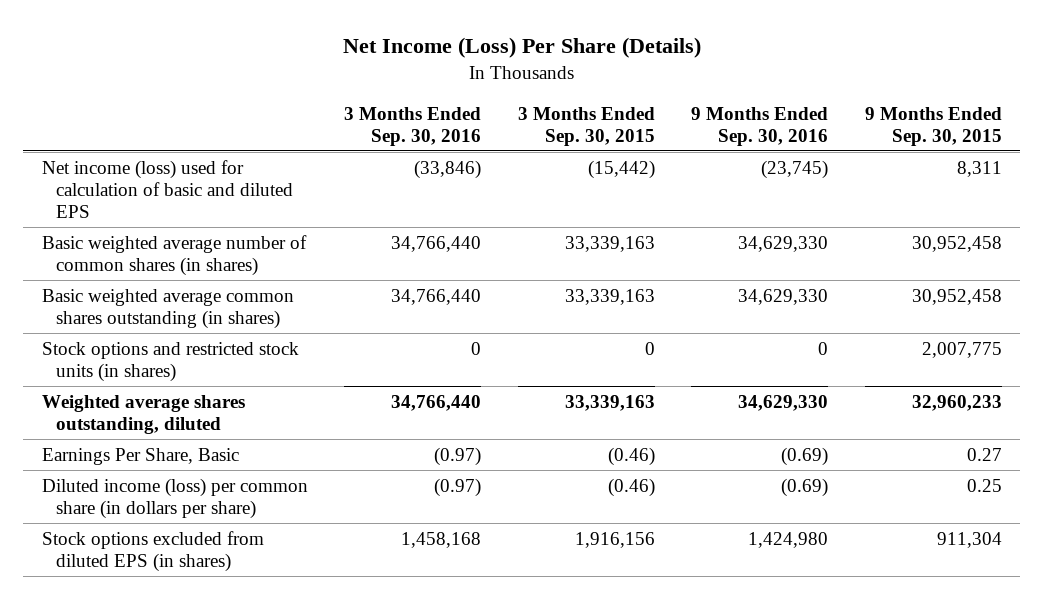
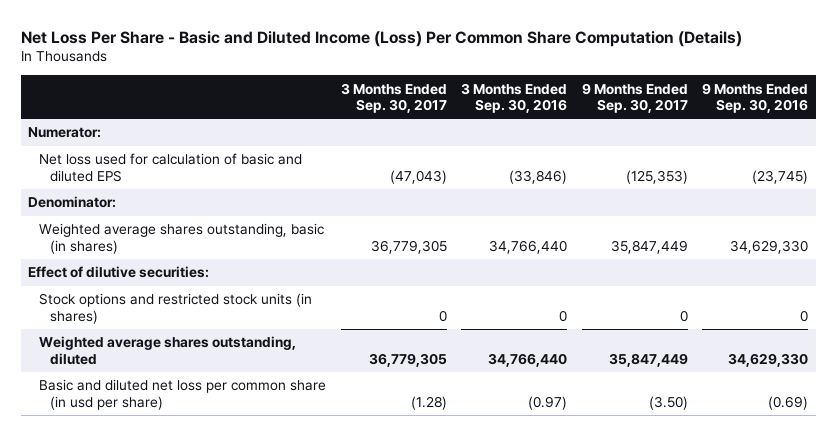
- Net Income (Loss) Per Share (Details)
+ Net Loss Per Share - Basic and Diluted Income (Loss) Per Common Share Computation (Details)
- | 3 Months Ended Sep. 30, 2016 | 3 Months Ended Sep. 30, 2015 | 9 Months Ended Sep. 30, 2016 | 9 Months Ended Sep. 30, 2015
+ | 3 Months Ended Sep. 30, 2017 | 3 Months Ended Sep. 30, 2016 | 9 Months Ended Sep. 30, 2017 | 9 Months Ended Sep. 30, 2016
- Net income (loss) used for calculation of basic and diluted EPS | (33,846) | (15,442) | (23,745) | 8,311
- Basic weighted average number of common shares (in shares) | 34,766,440 | 33,339,163 | 34,629,330 | 30,952,458
- Basic weighted average common shares outstanding (in shares) | 34,766,440 | 33,339,163 | 34,629,330 | 30,952,458
+ Numerator:
+ Net loss used for calculation of basic and diluted EPS | (47,043) | (33,846) | (125,353) | (23,745)
+ Denominator:
+ Weighted average shares outstanding, basic (in shares) | 36,779,305 | 34,766,440 | 35,847,449 | 34,629,330
+ Effect of dilutive securities:
- Earnings Per Share, Basic | (0.97) | (0.46) | (0.69) | 0.27
- Diluted income (loss) per common share (in dollars per share) | (0.97) | (0.46) | (0.69) | 0.25
- Stock options excluded from diluted EPS (in shares) | 1,458,168 | 1,916,156 | 1,424,980 | 911,304
+ Basic and diluted net loss per common share (in usd per share) | (1.28) | (0.97) | (3.50) | (0.69)

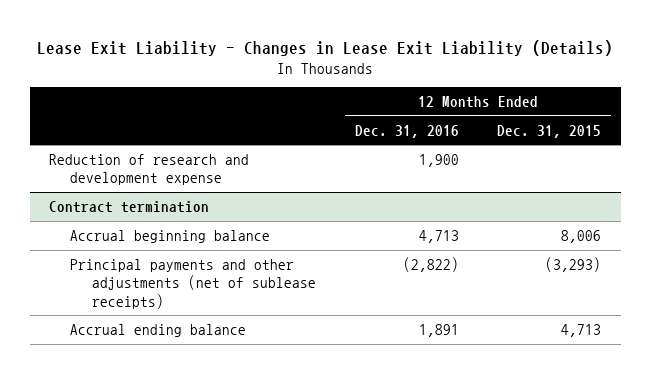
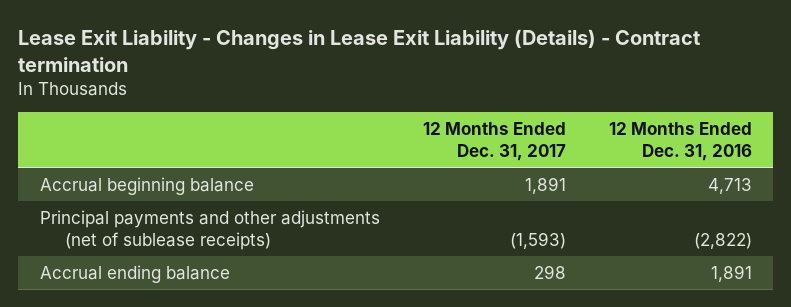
- Lease Exit Liability - Changes in Lease Exit Liability (Details)
+ Lease Exit Liability - Changes in Lease Exit Liability (Details) - Contract termination
- | 12 Months Ended Dec. 31, 2016 | 12 Months Ended Dec. 31, 2015
+ | 12 Months Ended Dec. 31, 2017 | 12 Months Ended Dec. 31, 2016
- Reduction of research and development expense | 1,900 |
- Contract termination

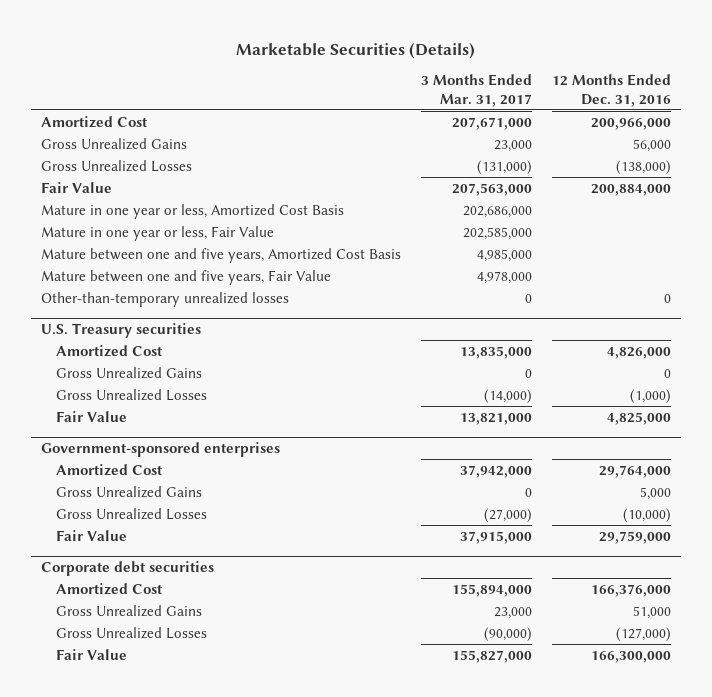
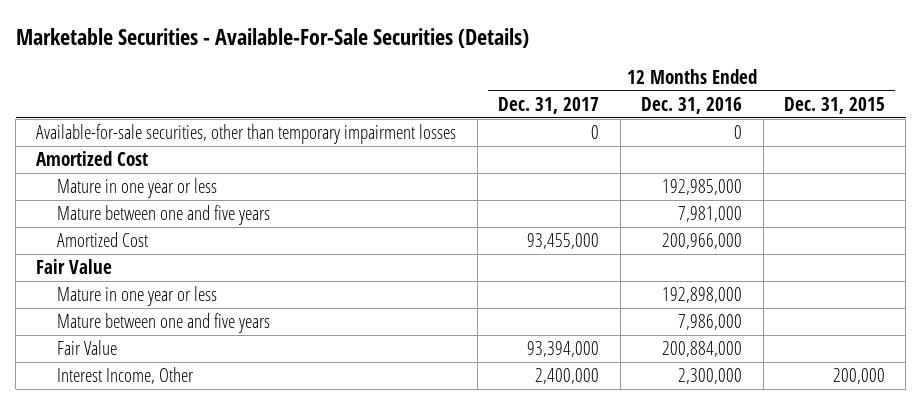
- Marketable Securities (Details)
+ Marketable Securities - Available-For-Sale Securities (Details)
- | 3 Months Ended Mar. 31, 2017 | 12 Months Ended Dec. 31, 2016
+ | 12 Months Ended Dec. 31, 2017 | 12 Months Ended Dec. 31, 2016 | 12 Months Ended Dec. 31, 2015
+ Available-for-sale securities, other than temporary impairment losses | 0 | 0 |
+ Amortized Cost
+ Mature in one year or less | | 192,985,000 |
+ Mature between one and five years | | 7,981,000 |
- Gross Unrealized Gains | 23,000 | 56,000
- Gross Unrealized Losses | (131,000) | (138,000)
+ Fair Value
+ Mature in one year or less | | 192,898,000 |
+ Mature between one and five years | | 7,986,000 |
- Mature in one year or less, Amortized Cost Basis | 202,686,000 |
- Mature in one year or less, Fair Value | 202,585,000 |
- Mature between one and five years, Amortized Cost Basis | 4,985,000 |
- Mature between one and five years, Fair Value | 4,978,000 |
- Other-than-temporary unrealized losses | 0 | 0
- U.S. Treasury securities
- Amortized Cost | 13,835,000 | 4,826,000
- Gross Unrealized Gains | 0 | 0
- Gross Unrealized Losses | (14,000) | (1,000)
- Fair Value | 13,821,000 | 4,825,000
- Government-sponsored enterprises
- Amortized Cost | 37,942,000 | 29,764,000
- Gross Unrealized Gains | 0 | 5,000
- Gross Unrealized Losses | (27,000) | (10,000)
- Fair Value | 37,915,000 | 29,759,000
- Corporate debt securities
- Amortized Cost | 155,894,000 | 166,376,000
- Gross Unrealized Gains | 23,000 | 51,000
- Gross Unrealized Losses | (90,000) | (127,000)
- Fair Value | 155,827,000 | 166,300,000
+ Interest Income, Other | 2,400,000 | 2,300,000 | 200,000

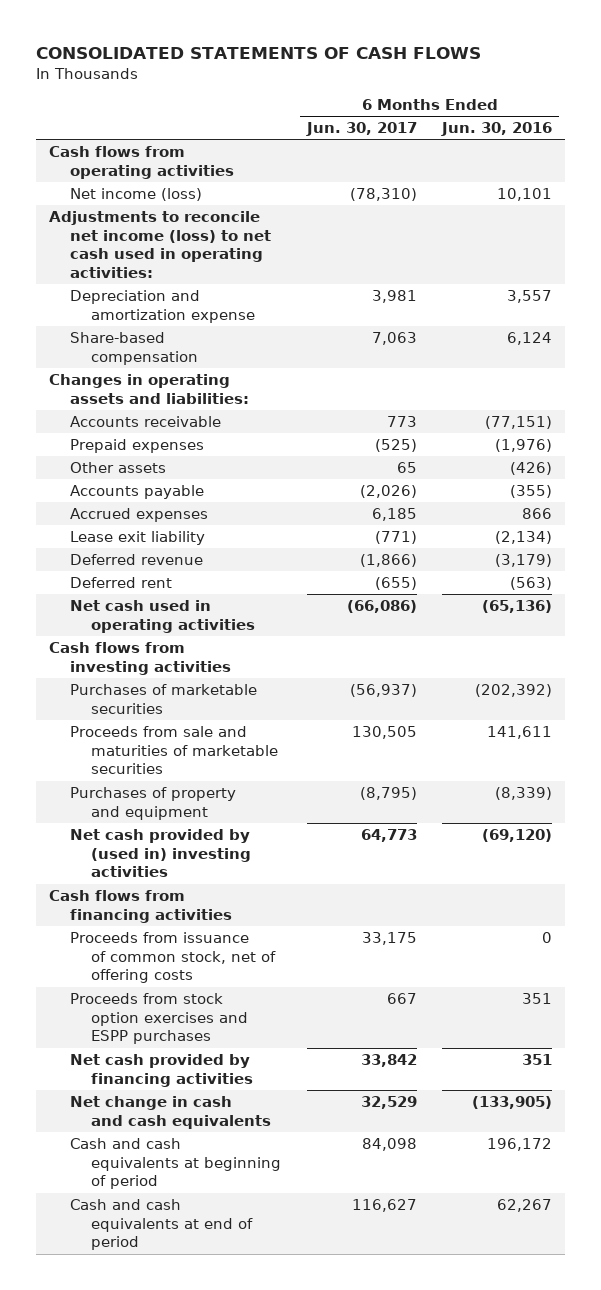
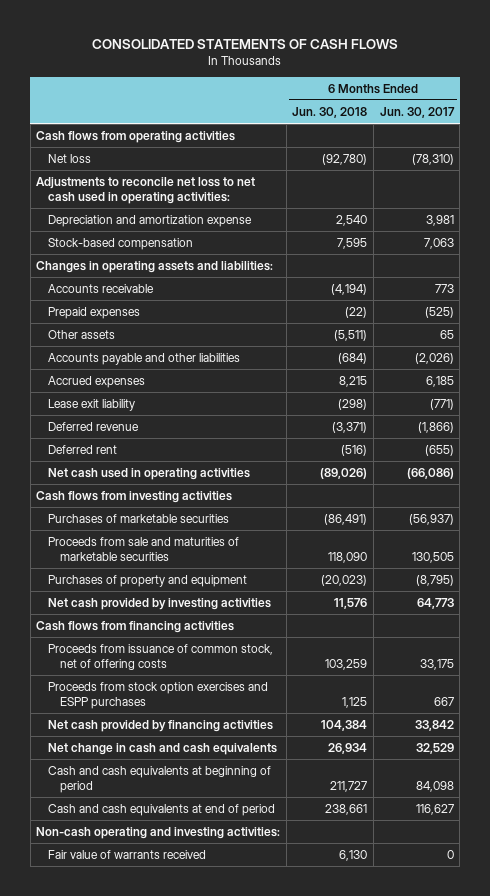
- | 6 Months Ended Jun. 30, 2017 | 6 Months Ended Jun. 30, 2016
+ | 6 Months Ended Jun. 30, 2018 | 6 Months Ended Jun. 30, 2017
- Net income (loss) | (78,310) | 10,101
- Adjustments to reconcile net income (loss) to net cash used in operating activities:
+ Net loss | (92,780) | (78,310)
+ Adjustments to reconcile net loss to net cash used in operating activities:
- Share-based compensation | 7,063 | 6,124
+ Stock-based compensation | 7,595 | 7,063
- Accounts payable | (2,026) | (355)
+ Accounts payable and other liabilities | (684) | (2,026)
- Net cash provided by (used in) investing activities | 64,773 | (69,120)
+ Net cash provided by investing activities | 11,576 | 64,773
+ Non-cash operating and investing activities:
+ Fair value of warrants received | 6,130 | 0

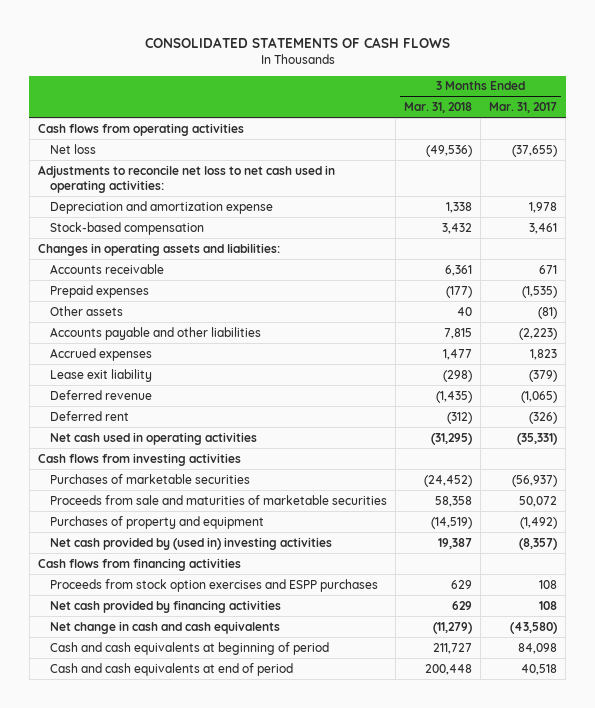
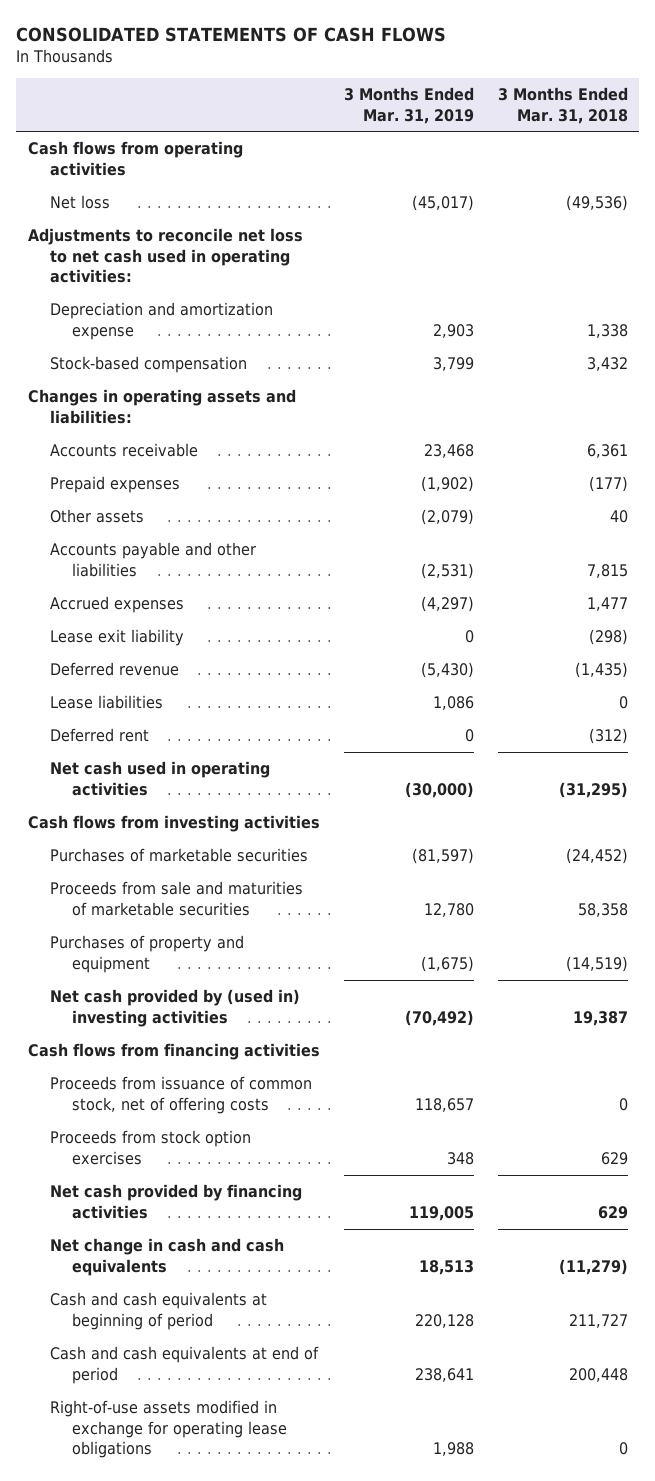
- | 3 Months Ended Mar. 31, 2018 | 3 Months Ended Mar. 31, 2017
+ | 3 Months Ended Mar. 31, 2019 | 3 Months Ended Mar. 31, 2018
+ Lease liabilities | 1,086 | 0
- Proceeds from stock option exercises and ESPP purchases | 629 | 108
+ Proceeds from issuance of common stock, net of offering costs | 118,657 | 0
+ Proceeds from stock option exercises | 348 | 629
+ Right-of-use assets modified in exchange for operating lease obligations | 1,988 | 0

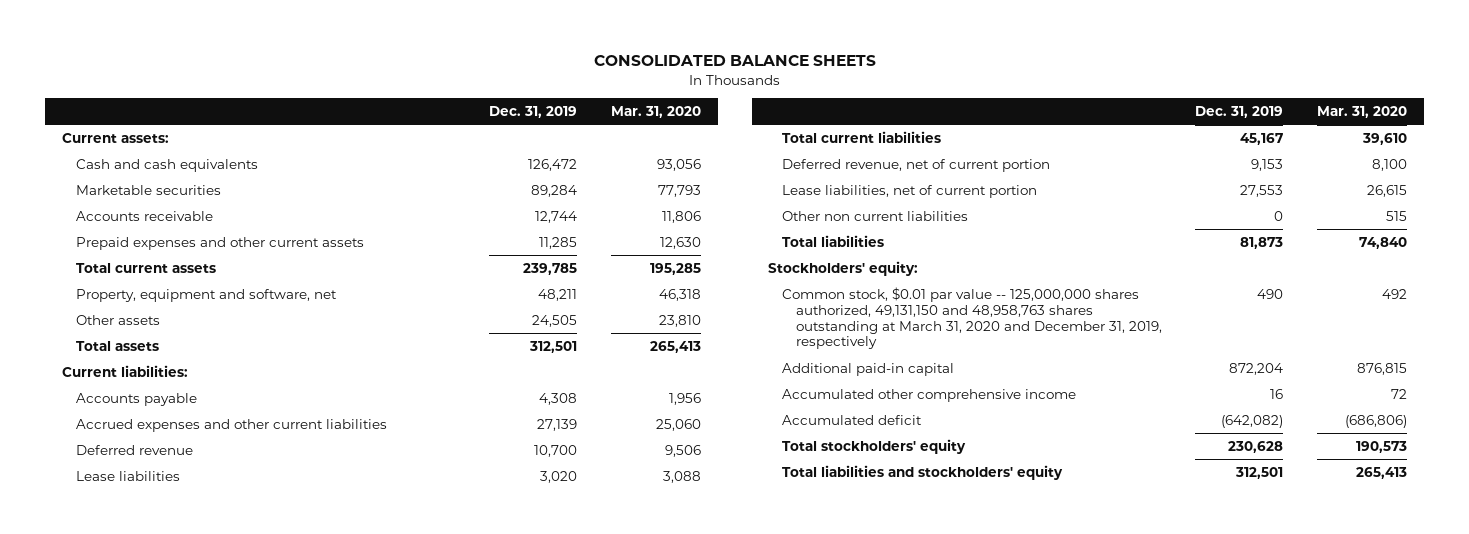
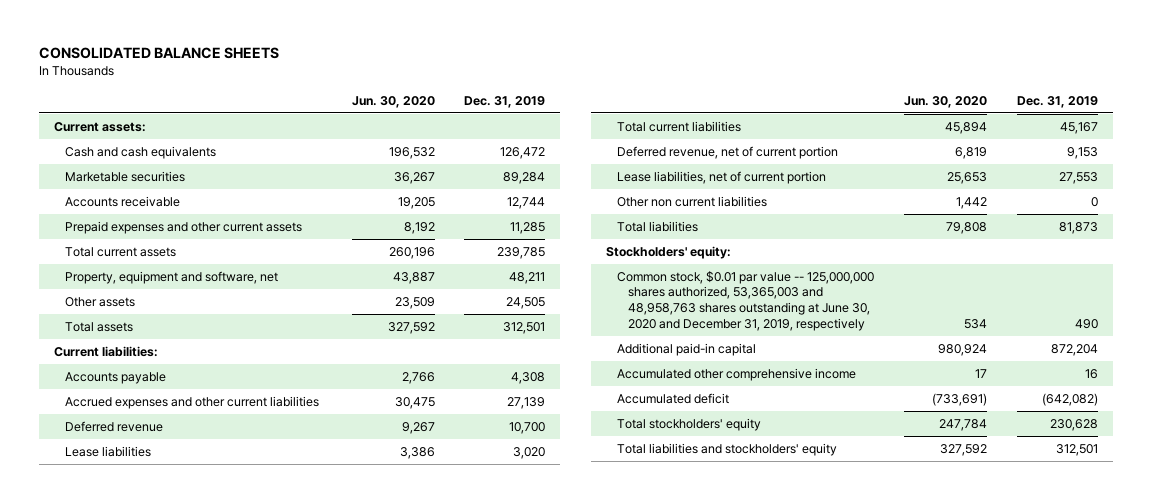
- | Dec. 31, 2019 | Mar. 31, 2020
+ | Jun. 30, 2020 | Dec. 31, 2019
- Common stock, $0.01 par value -- 125,000,000 shares authorized, 49,131,150 and 48,958,763 shares outstanding at March 31, 2020 and December 31, 2019, respectively | 490 | 492
+ Common stock, $0.01 par value -- 125,000,000 shares authorized, 53,365,003 and 48,958,763 shares outstanding at June 30, 2020 and December 31, 2019, respectively | 534 | 490

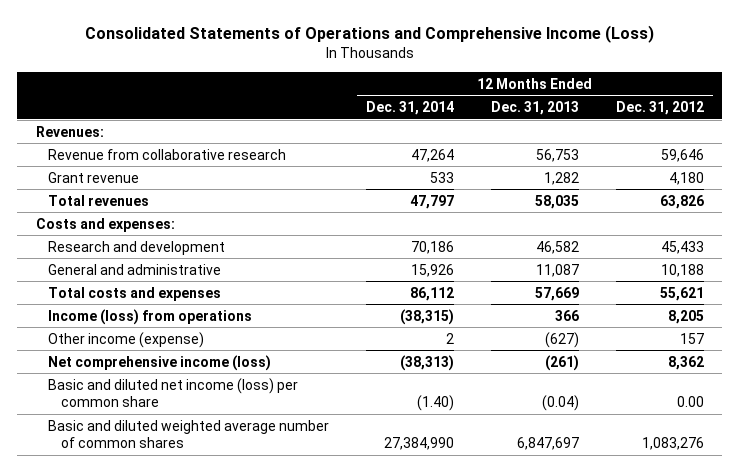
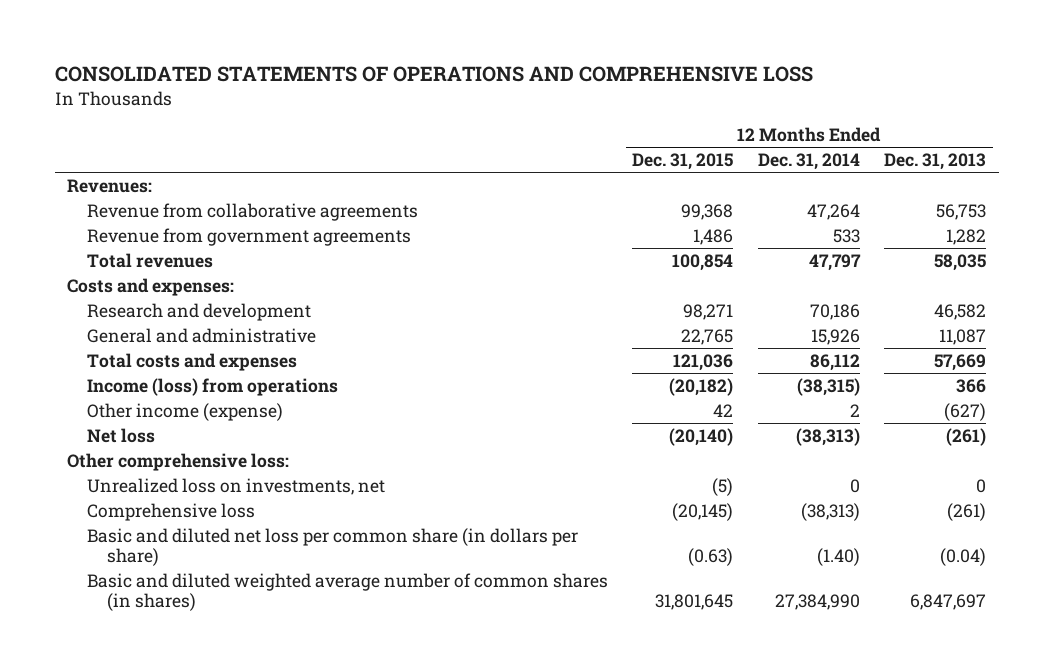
- Consolidated Statements of Operations and Comprehensive Income (Loss)
+ CONSOLIDATED STATEMENTS OF OPERATIONS AND COMPREHENSIVE LOSS
- | 12 Months Ended Dec. 31, 2014 | 12 Months Ended Dec. 31, 2013 | 12 Months Ended Dec. 31, 2012
+ | 12 Months Ended Dec. 31, 2015 | 12 Months Ended Dec. 31, 2014 | 12 Months Ended Dec. 31, 2013
- Revenue from collaborative research | 47,264 | 56,753 | 59,646
- Grant revenue | 533 | 1,282 | 4,180
+ Revenue from collaborative agreements | 99,368 | 47,264 | 56,753
+ Revenue from government agreements | 1,486 | 533 | 1,282
- Net comprehensive income (loss) | (38,313) | (261) | 8,362
- Basic and diluted net income (loss) per common share | (1.40) | (0.04) | 0.00
- Basic and diluted weighted average number of common shares | 27,384,990 | 6,847,697 | 1,083,276
+ Net loss | (20,140) | (38,313) | (261)
+ Other comprehensive loss:
+ Unrealized loss on investments, net | (5) | 0 | 0
+ Comprehensive loss | (20,145) | (38,313) | (261)
+ Basic and diluted net loss per common share (in dollars per share) | (0.63) | (1.40) | (0.04)
+ Basic and diluted weighted average number of common shares (in shares) | 31,801,645 | 27,384,990 | 6,847,697

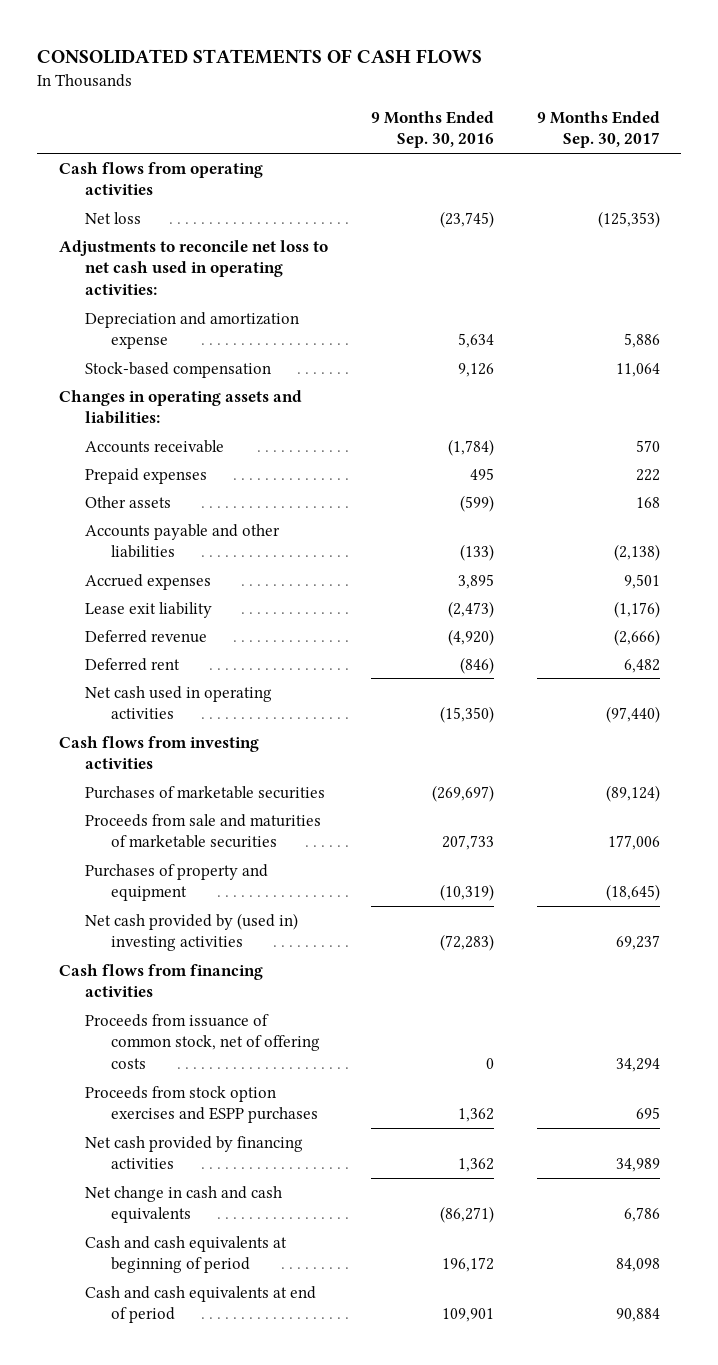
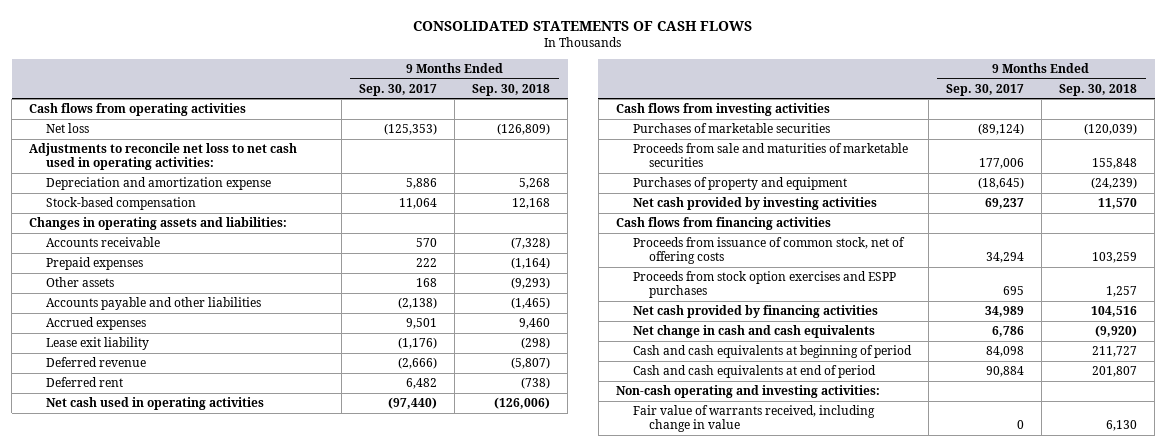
- | 9 Months Ended Sep. 30, 2016 | 9 Months Ended Sep. 30, 2017
+ | 9 Months Ended Sep. 30, 2017 | 9 Months Ended Sep. 30, 2018
- Net cash provided by (used in) investing activities | (72,283) | 69,237
+ Net cash provided by investing activities | 69,237 | 11,570
+ Non-cash operating and investing activities:
+ Fair value of warrants received, including change in value | 0 | 6,130

